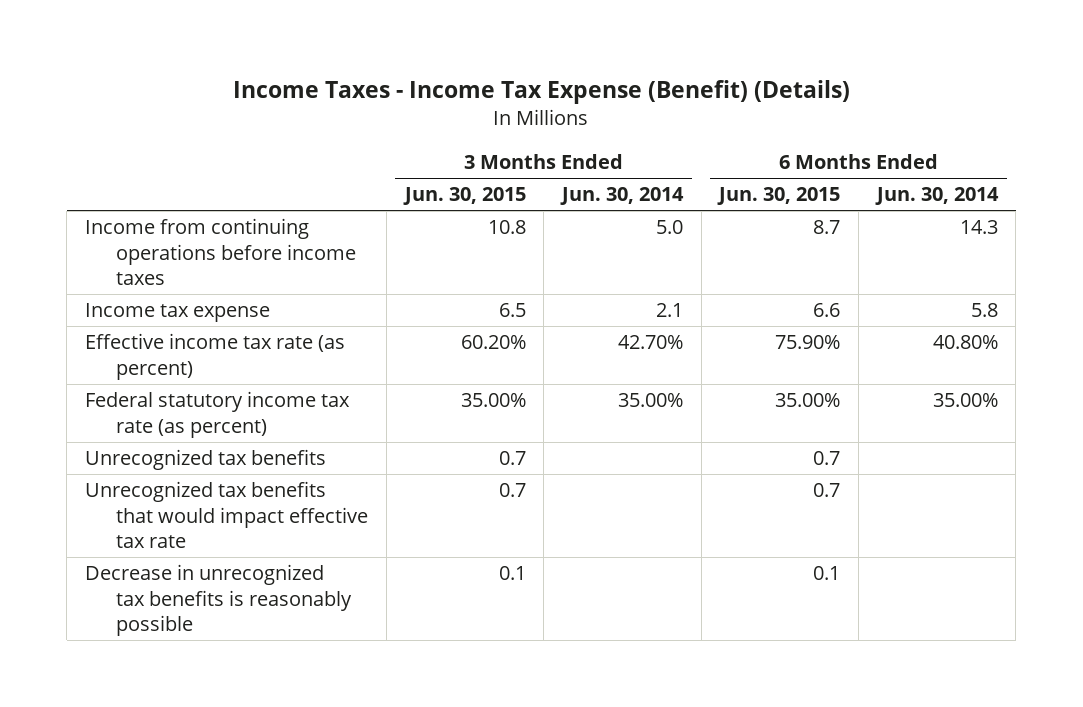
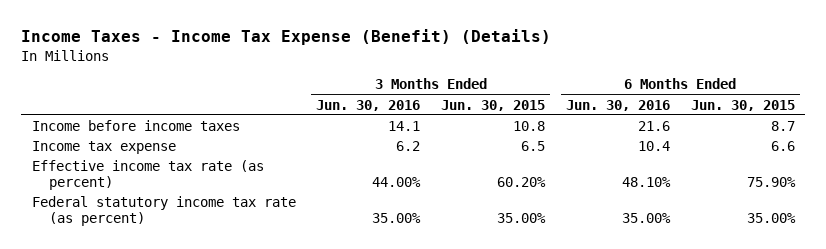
- | 3 Months Ended Jun. 30, 2015 | 3 Months Ended Jun. 30, 2014 | 6 Months Ended Jun. 30, 2015 | 6 Months Ended Jun. 30, 2014
+ | 3 Months Ended Jun. 30, 2016 | 3 Months Ended Jun. 30, 2015 | 6 Months Ended Jun. 30, 2016 | 6 Months Ended Jun. 30, 2015
- Income from continuing operations before income taxes | 10.8 | 5.0 | 8.7 | 14.3
+ Income before income taxes | 14.1 | 10.8 | 21.6 | 8.7
- Unrecognized tax benefits | 0.7 | | 0.7 |
- Unrecognized tax benefits that would impact effective tax rate | 0.7 | | 0.7 |
- Decrease in unrecognized tax benefits is reasonably possible | 0.1 | | 0.1 |

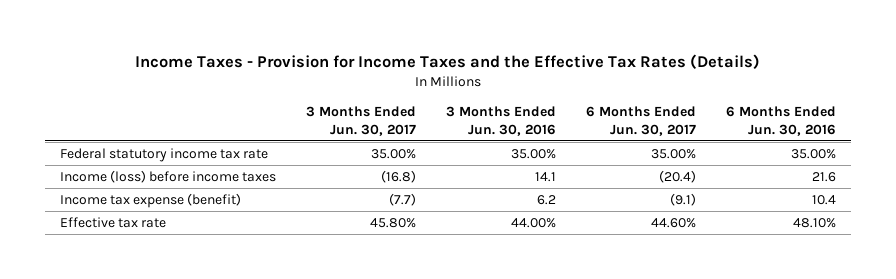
- Income Taxes - Income Tax Expense (Benefit) (Details)
+ Income Taxes - Provision for Income Taxes and the Effective Tax Rates (Details)
- | 3 Months Ended Jun. 30, 2016 | 3 Months Ended Jun. 30, 2015 | 6 Months Ended Jun. 30, 2016 | 6 Months Ended Jun. 30, 2015
+ | 3 Months Ended Jun. 30, 2017 | 3 Months Ended Jun. 30, 2016 | 6 Months Ended Jun. 30, 2017 | 6 Months Ended Jun. 30, 2016
- Income before income taxes | 14.1 | 10.8 | 21.6 | 8.7
- Income tax expense | 6.2 | 6.5 | 10.4 | 6.6
- Effective income tax rate (as percent) | 44.00% | 60.20% | 48.10% | 75.90%
- Federal statutory income tax rate (as percent) | 35.00% | 35.00% | 35.00% | 35.00%
+ Federal statutory income tax rate | 35.00% | 35.00% | 35.00% | 35.00%
+ Income (loss) before income taxes | (16.8) | 14.1 | (20.4) | 21.6
+ Income tax expense (benefit) | (7.7) | 6.2 | (9.1) | 10.4
+ Effective tax rate | 45.80% | 44.00% | 44.60% | 48.10%

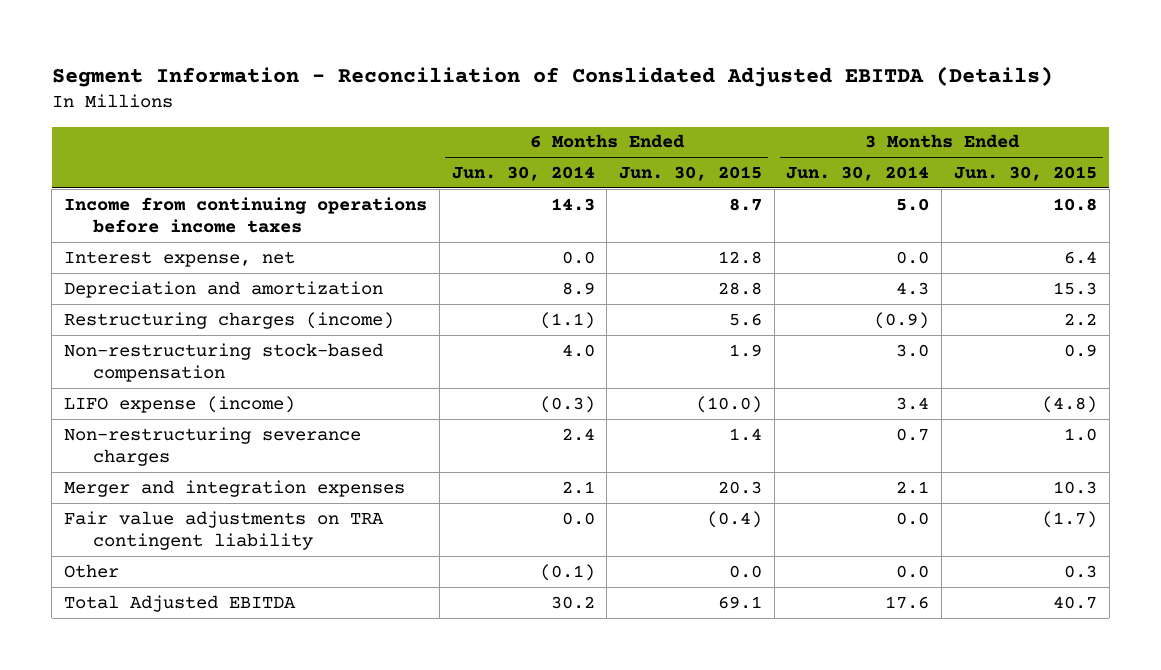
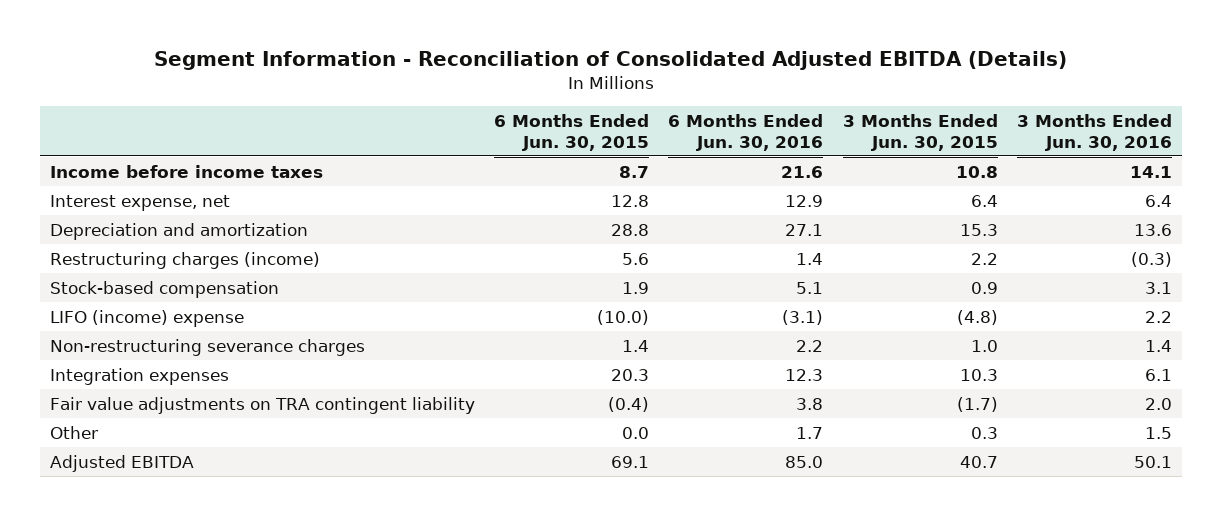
- Segment Information - Reconciliation of Conslidated Adjusted EBITDA (Details)
+ Segment Information - Reconciliation of Consolidated Adjusted EBITDA (Details)
- | 6 Months Ended Jun. 30, 2014 | 6 Months Ended Jun. 30, 2015 | 3 Months Ended Jun. 30, 2014 | 3 Months Ended Jun. 30, 2015
+ | 6 Months Ended Jun. 30, 2015 | 6 Months Ended Jun. 30, 2016 | 3 Months Ended Jun. 30, 2015 | 3 Months Ended Jun. 30, 2016
- Income from continuing operations before income taxes | 14.3 | 8.7 | 5.0 | 10.8
+ Income before income taxes | 8.7 | 21.6 | 10.8 | 14.1
- Non-restructuring stock-based compensation | 4.0 | 1.9 | 3.0 | 0.9
- LIFO expense (income) | (0.3) | (10.0) | 3.4 | (4.8)
+ Stock-based compensation | 1.9 | 5.1 | 0.9 | 3.1
+ LIFO (income) expense | (10.0) | (3.1) | (4.8) | 2.2
- Merger and integration expenses | 2.1 | 20.3 | 2.1 | 10.3
+ Integration expenses | 20.3 | 12.3 | 10.3 | 6.1
- Total Adjusted EBITDA | 30.2 | 69.1 | 17.6 | 40.7
+ Adjusted EBITDA | 69.1 | 85.0 | 40.7 | 50.1

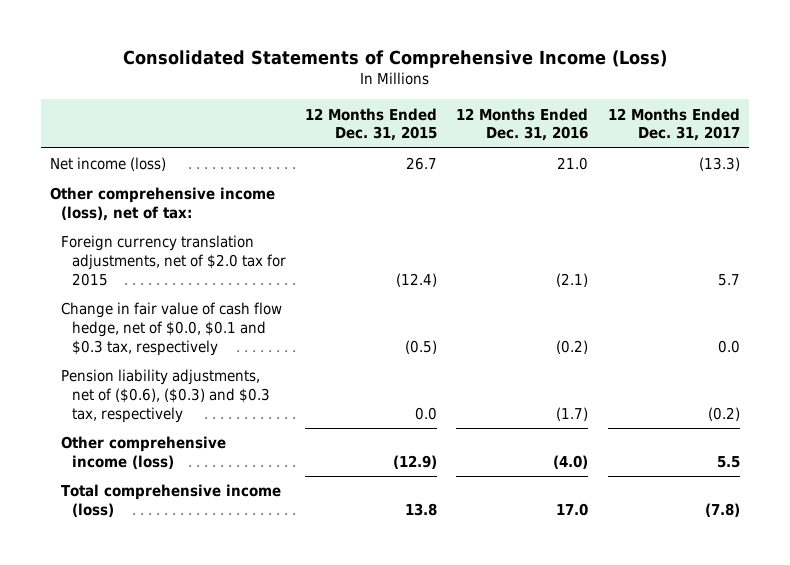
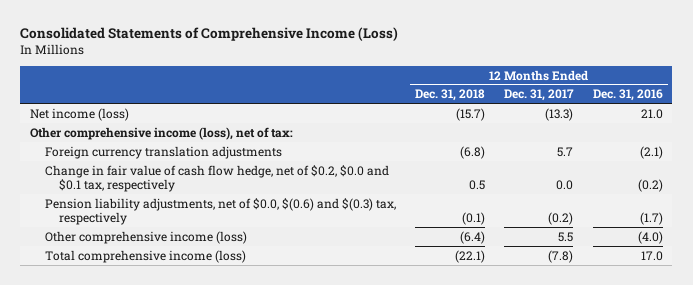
- | 12 Months Ended Dec. 31, 2015 | 12 Months Ended Dec. 31, 2016 | 12 Months Ended Dec. 31, 2017
+ | 12 Months Ended Dec. 31, 2018 | 12 Months Ended Dec. 31, 2017 | 12 Months Ended Dec. 31, 2016
- Foreign currency translation adjustments, net of $2.0 tax for 2015 | (12.4) | (2.1) | 5.7
- Change in fair value of cash flow hedge, net of $0.0, $0.1 and $0.3 tax, respectively | (0.5) | (0.2) | 0.0
- Pension liability adjustments, net of ($0.6), ($0.3) and $0.3 tax, respectively | 0.0 | (1.7) | (0.2)
+ Foreign currency translation adjustments | (6.8) | 5.7 | (2.1)
+ Change in fair value of cash flow hedge, net of $0.2, $0.0 and $0.1 tax, respectively | 0.5 | 0.0 | (0.2)
+ Pension liability adjustments, net of $0.0, $(0.6) and $(0.3) tax, respectively | (0.1) | (0.2) | (1.7)

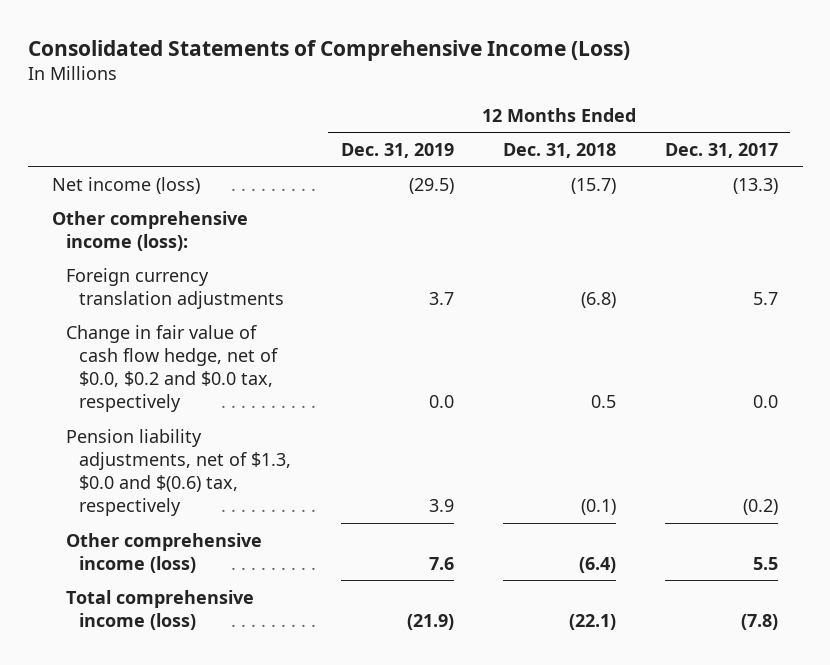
- | 12 Months Ended Dec. 31, 2018 | 12 Months Ended Dec. 31, 2017 | 12 Months Ended Dec. 31, 2016
+ | 12 Months Ended Dec. 31, 2019 | 12 Months Ended Dec. 31, 2018 | 12 Months Ended Dec. 31, 2017
- Other comprehensive income (loss), net of tax:
+ Other comprehensive income (loss):
- Change in fair value of cash flow hedge, net of $0.2, $0.0 and $0.1 tax, respectively | 0.5 | 0.0 | (0.2)
- Pension liability adjustments, net of $0.0, $(0.6) and $(0.3) tax, respectively | (0.1) | (0.2) | (1.7)
+ Change in fair value of cash flow hedge, net of $0.0, $0.2 and $0.0 tax, respectively | 0.0 | 0.5 | 0.0
+ Pension liability adjustments, net of $1.3, $0.0 and $(0.6) tax, respectively | 3.9 | (0.1) | (0.2)

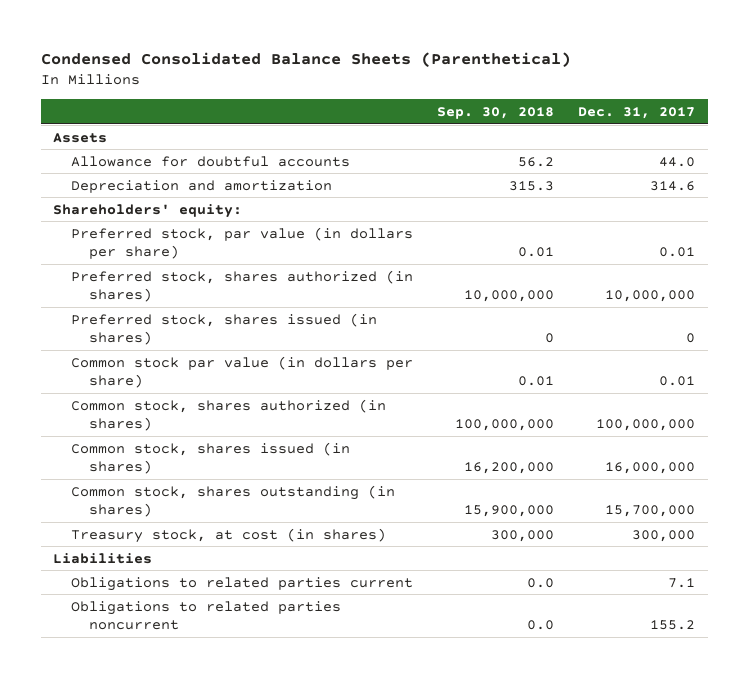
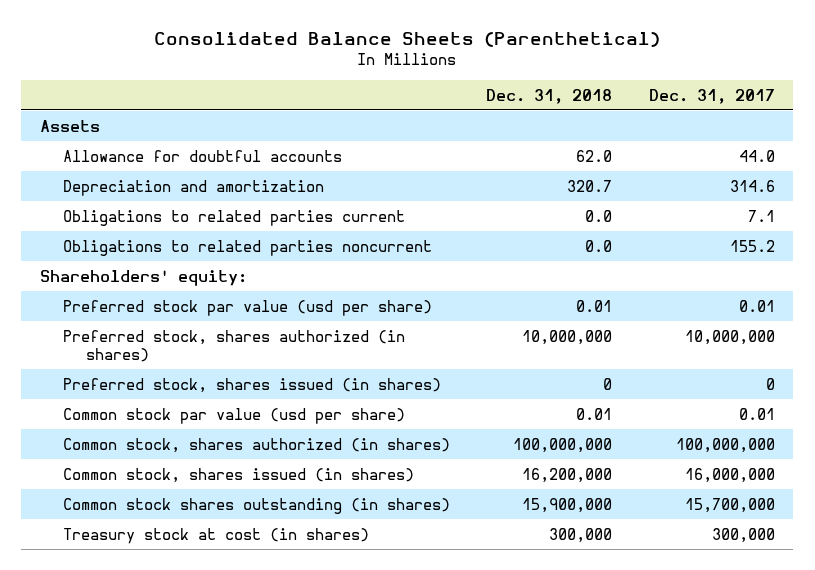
- Condensed Consolidated Balance Sheets (Parenthetical)
+ Consolidated Balance Sheets (Parenthetical)
- | Sep. 30, 2018 | Dec. 31, 2017
+ | Dec. 31, 2018 | Dec. 31, 2017
moved up: Obligations to related parties current | 0.0 | 7.1
moved up: Obligations to related parties noncurrent | 0.0 | 155.2
- Preferred stock, par value (in dollars per share) | 0.01 | 0.01
+ Preferred stock par value (usd per share) | 0.01 | 0.01
- Common stock par value (in dollars per share) | 0.01 | 0.01
+ Common stock par value (usd per share) | 0.01 | 0.01
- Common stock, shares outstanding (in shares) | 15,900,000 | 15,700,000
- Treasury stock, at cost (in shares) | 300,000 | 300,000
- Liabilities
+ Common stock shares outstanding (in shares) | 15,900,000 | 15,700,000
+ Treasury stock at cost (in shares) | 300,000 | 300,000

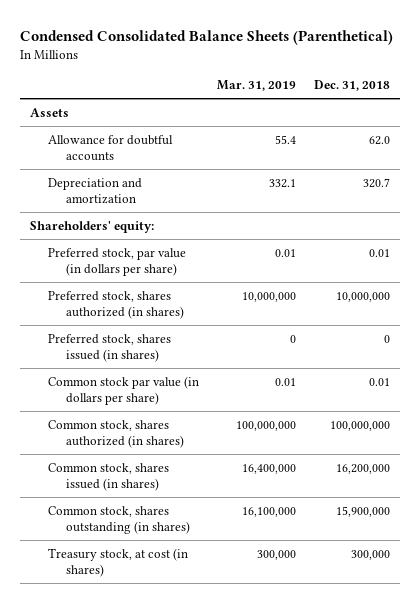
- Consolidated Balance Sheets (Parenthetical)
+ Condensed Consolidated Balance Sheets (Parenthetical)
- | Dec. 31, 2018 | Dec. 31, 2017
+ | Mar. 31, 2019 | Dec. 31, 2018
- Obligations to related parties current | 0.0 | 7.1
- Obligations to related parties noncurrent | 0.0 | 155.2
- Preferred stock par value (usd per share) | 0.01 | 0.01
+ Preferred stock, par value (in dollars per share) | 0.01 | 0.01
- Common stock par value (usd per share) | 0.01 | 0.01
+ Common stock par value (in dollars per share) | 0.01 | 0.01
- Common stock shares outstanding (in shares) | 15,900,000 | 15,700,000
- Treasury stock at cost (in shares) | 300,000 | 300,000
+ Common stock, shares outstanding (in shares) | 16,100,000 | 15,900,000
+ Treasury stock, at cost (in shares) | 300,000 | 300,000

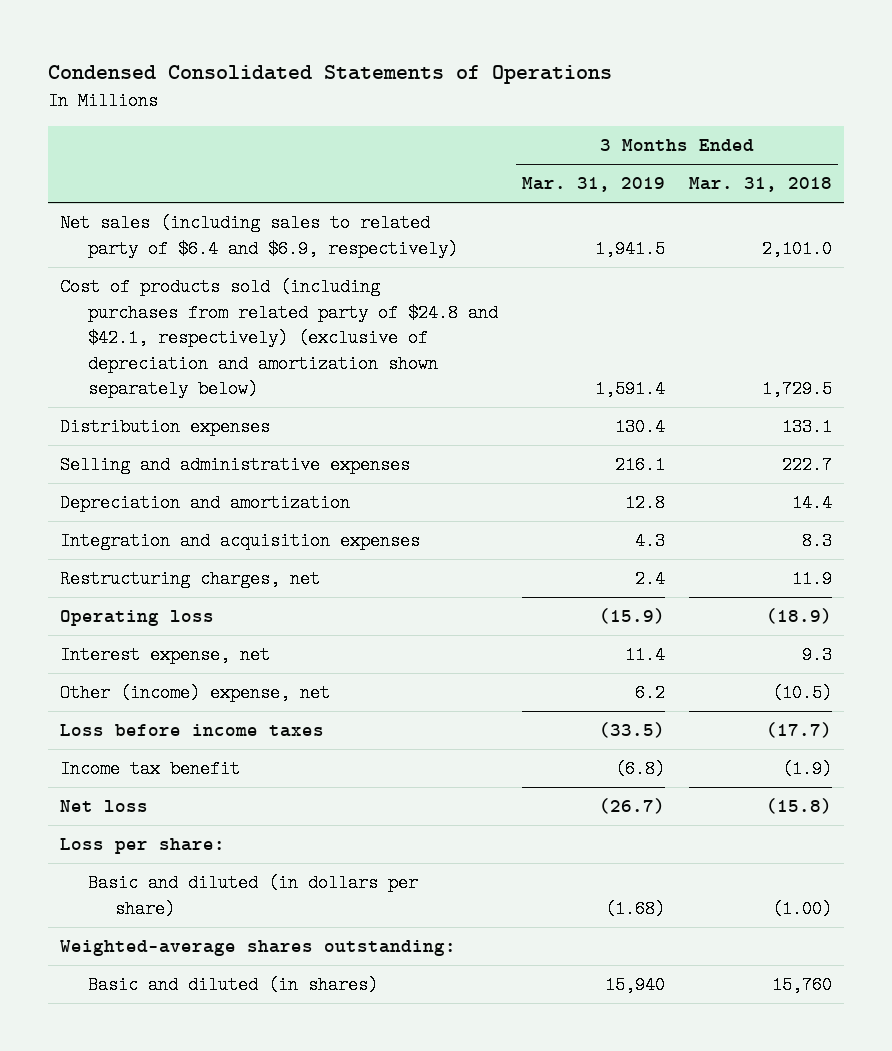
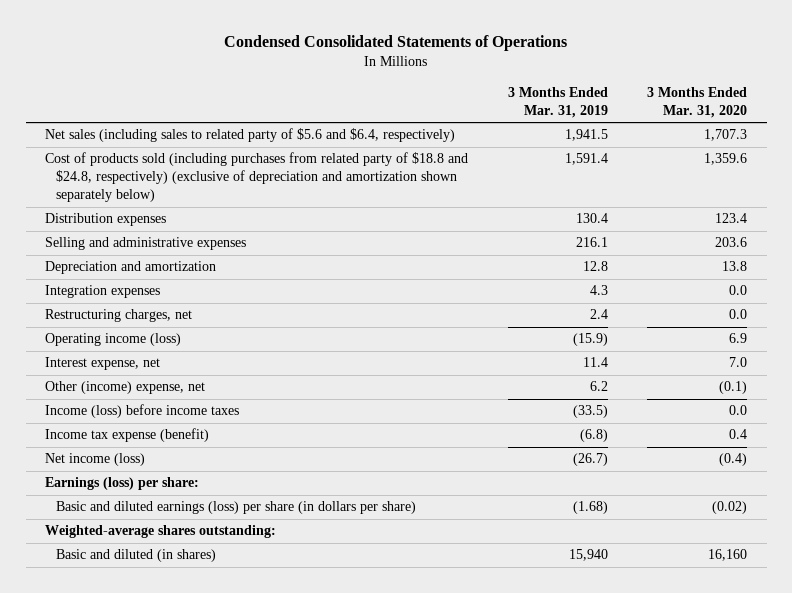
- | 3 Months Ended Mar. 31, 2019 | 3 Months Ended Mar. 31, 2018
+ | 3 Months Ended Mar. 31, 2019 | 3 Months Ended Mar. 31, 2020
- Net sales (including sales to related party of $6.4 and $6.9, respectively) | 1,941.5 | 2,101.0
- Cost of products sold (including purchases from related party of $24.8 and $42.1, respectively) (exclusive of depreciation and amortization shown separately below) | 1,591.4 | 1,729.5
+ Net sales (including sales to related party of $5.6 and $6.4, respectively) | 1,941.5 | 1,707.3
+ Cost of products sold (including purchases from related party of $18.8 and $24.8, respectively) (exclusive of depreciation and amortization shown separately below) | 1,591.4 | 1,359.6
- Integration and acquisition expenses | 4.3 | 8.3
+ Integration expenses | 4.3 | 0.0
- Operating loss | (15.9) | (18.9)
+ Operating income (loss) | (15.9) | 6.9
- Loss before income taxes | (33.5) | (17.7)
- Income tax benefit | (6.8) | (1.9)
- Net loss | (26.7) | (15.8)
- Loss per share:
- Basic and diluted (in dollars per share) | (1.68) | (1.00)
+ Income (loss) before income taxes | (33.5) | 0.0
+ Income tax expense (benefit) | (6.8) | 0.4
+ Net income (loss) | (26.7) | (0.4)
+ Earnings (loss) per share:
+ Basic and diluted earnings (loss) per share (in dollars per share) | (1.68) | (0.02)

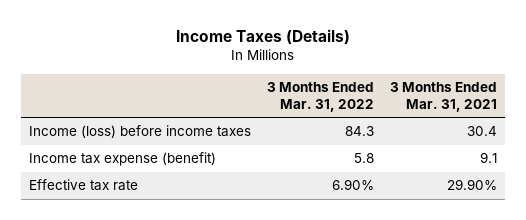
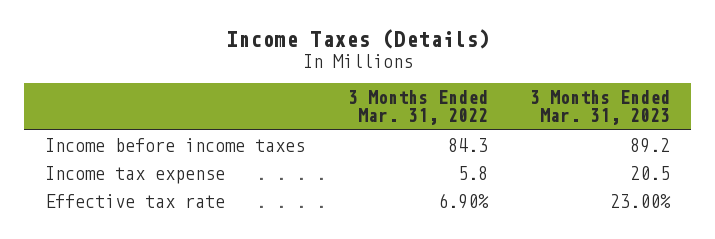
- | 3 Months Ended Mar. 31, 2022 | 3 Months Ended Mar. 31, 2021
+ | 3 Months Ended Mar. 31, 2022 | 3 Months Ended Mar. 31, 2023
- Income (loss) before income taxes | 84.3 | 30.4
- Income tax expense (benefit) | 5.8 | 9.1
+ Income before income taxes | 84.3 | 89.2
+ Income tax expense | 5.8 | 20.5

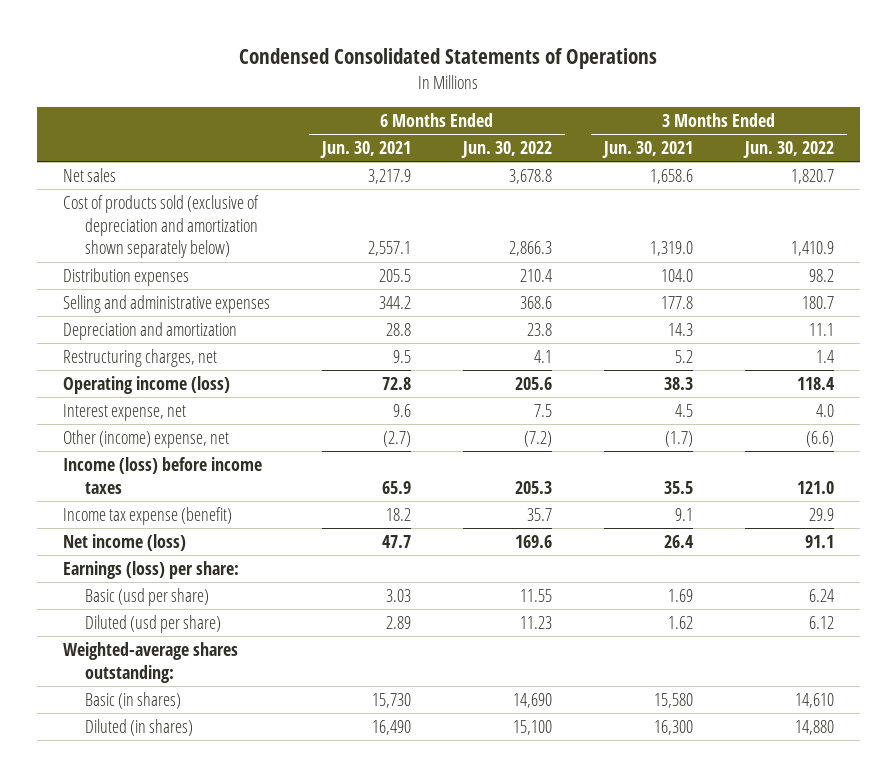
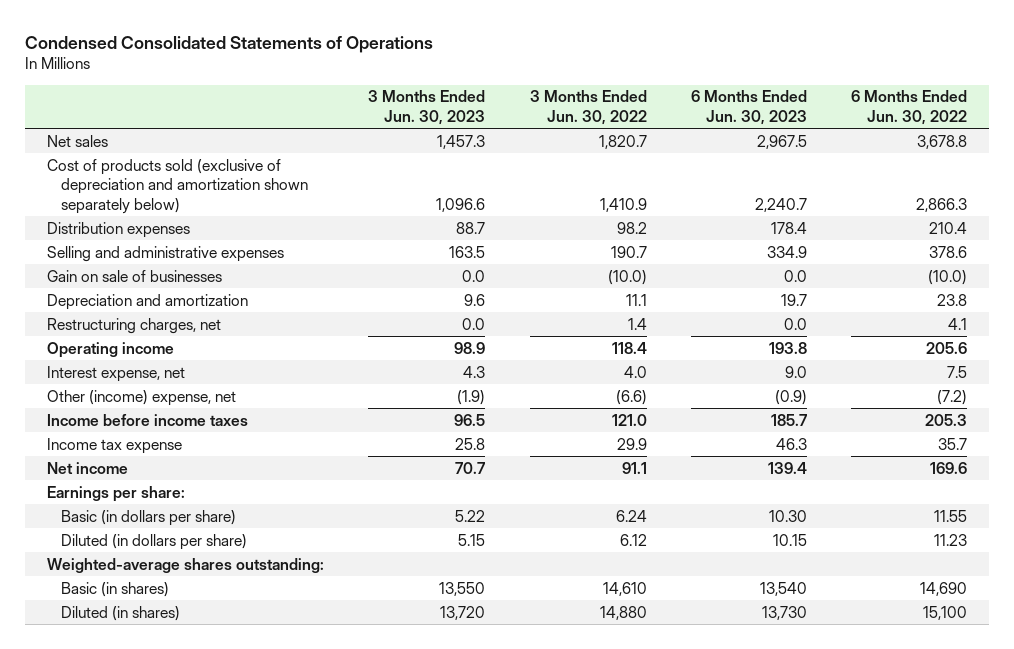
- | 6 Months Ended Jun. 30, 2021 | 6 Months Ended Jun. 30, 2022 | 3 Months Ended Jun. 30, 2021 | 3 Months Ended Jun. 30, 2022
+ | 3 Months Ended Jun. 30, 2023 | 3 Months Ended Jun. 30, 2022 | 6 Months Ended Jun. 30, 2023 | 6 Months Ended Jun. 30, 2022
- Selling and administrative expenses | 344.2 | 368.6 | 177.8 | 180.7
+ Selling and administrative expenses | 163.5 | 190.7 | 334.9 | 378.6
+ Gain on sale of businesses | 0.0 | (10.0) | 0.0 | (10.0)
- Operating income (loss) | 72.8 | 205.6 | 38.3 | 118.4
+ Operating income | 98.9 | 118.4 | 193.8 | 205.6
- Income (loss) before income taxes | 65.9 | 205.3 | 35.5 | 121.0
- Income tax expense (benefit) | 18.2 | 35.7 | 9.1 | 29.9
- Net income (loss) | 47.7 | 169.6 | 26.4 | 91.1
- Earnings (loss) per share:
- Basic (usd per share) | 3.03 | 11.55 | 1.69 | 6.24
- Diluted (usd per share) | 2.89 | 11.23 | 1.62 | 6.12
+ Income before income taxes | 96.5 | 121.0 | 185.7 | 205.3
+ Income tax expense | 25.8 | 29.9 | 46.3 | 35.7
+ Net income | 70.7 | 91.1 | 139.4 | 169.6
+ Earnings per share:
+ Basic (in dollars per share) | 5.22 | 6.24 | 10.30 | 11.55
+ Diluted (in dollars per share) | 5.15 | 6.12 | 10.15 | 11.23

